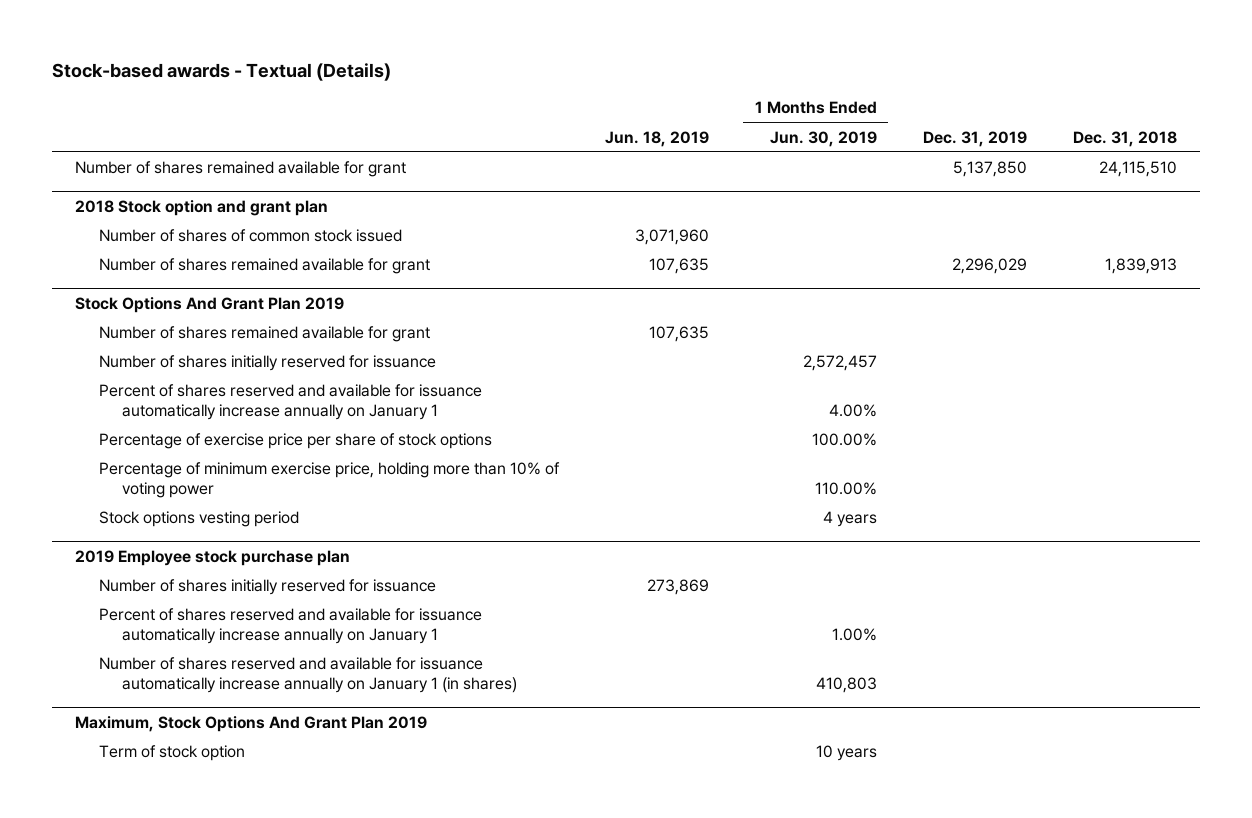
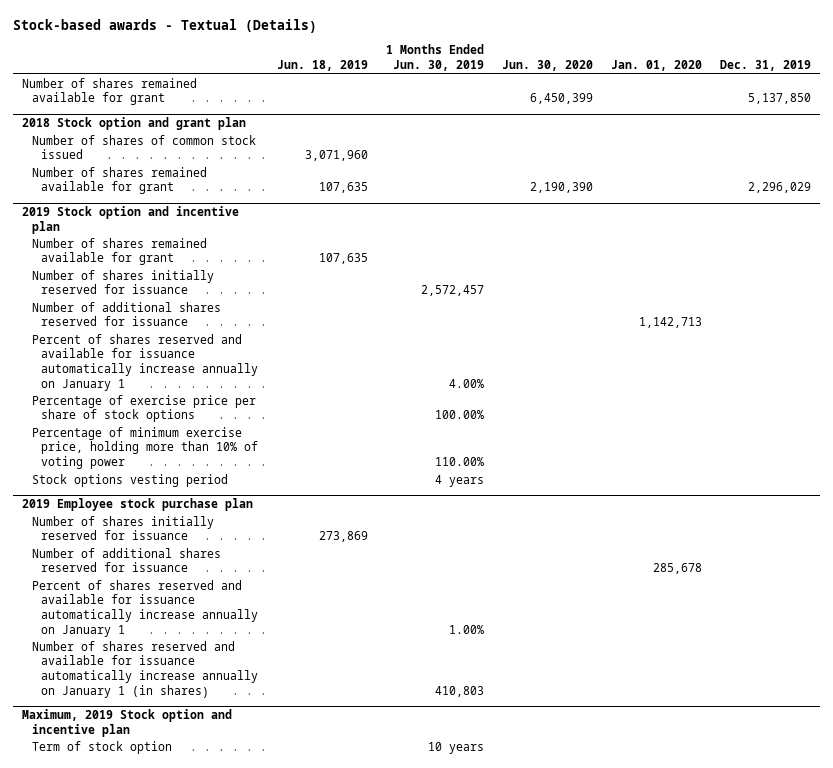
- | Jun. 18, 2019 | 1 Months Ended Jun. 30, 2019 | Dec. 31, 2019 | Dec. 31, 2018
+ | Jun. 18, 2019 | 1 Months Ended Jun. 30, 2019 | Jun. 30, 2020 | Jan. 01, 2020 | Dec. 31, 2019
- Stock Options And Grant Plan 2019
+ 2019 Stock option and incentive plan
+ Number of additional shares reserved for issuance | | | | 1,142,713 |
@ 2019 Employee stock purchase plan
+ Number of additional shares reserved for issuance | | | | 285,678 |
- Maximum, Stock Options And Grant Plan 2019
+ Maximum, 2019 Stock option and incentive plan

